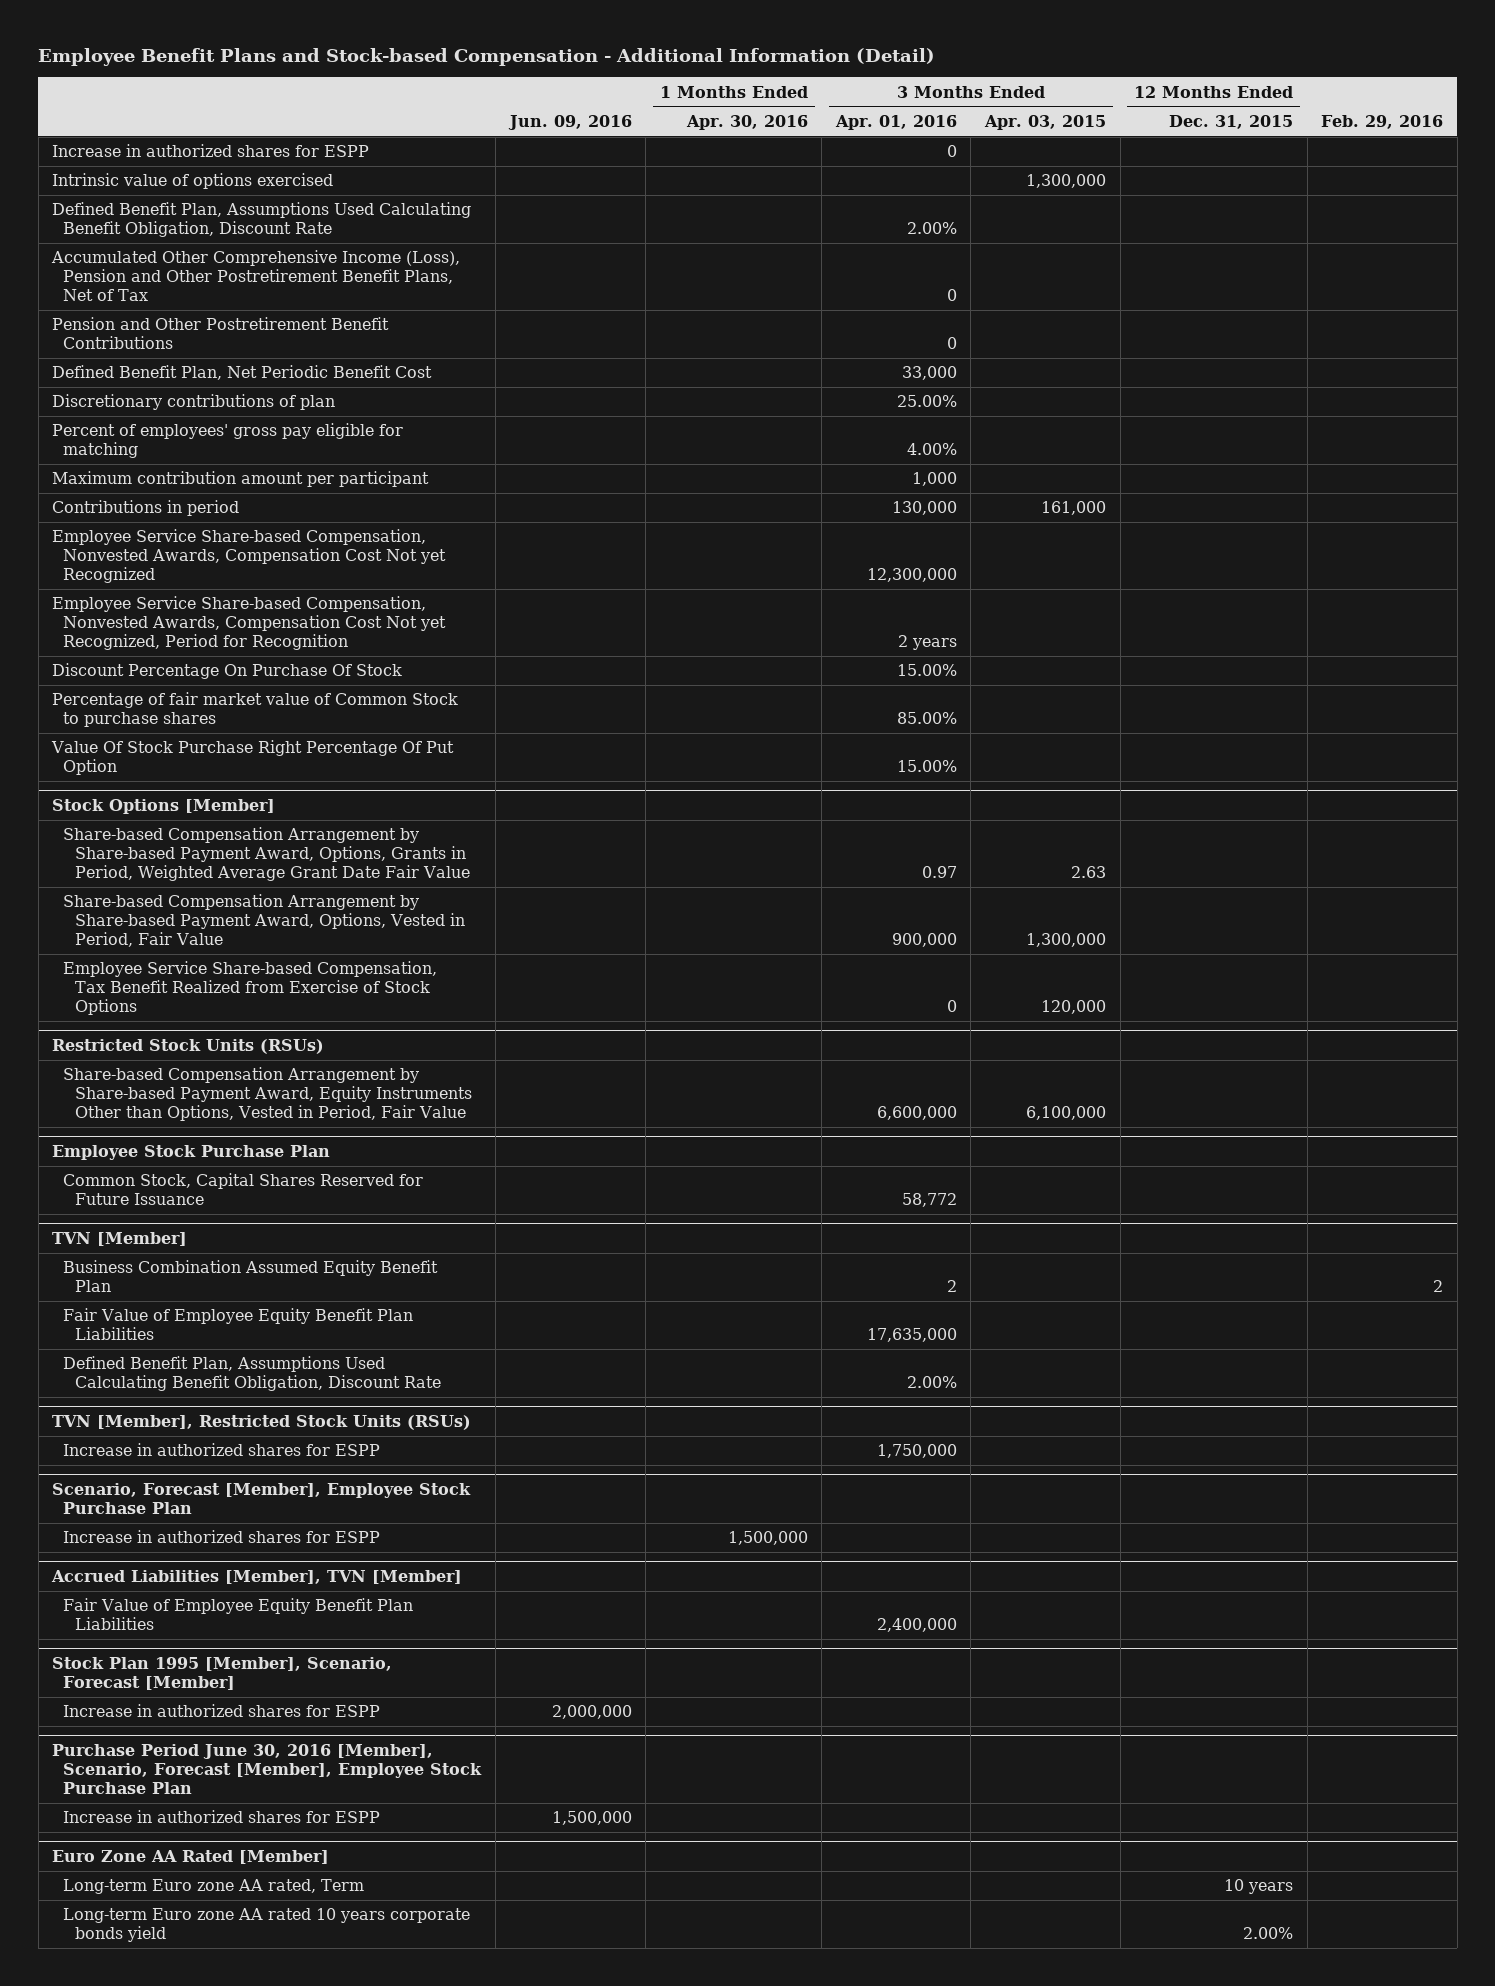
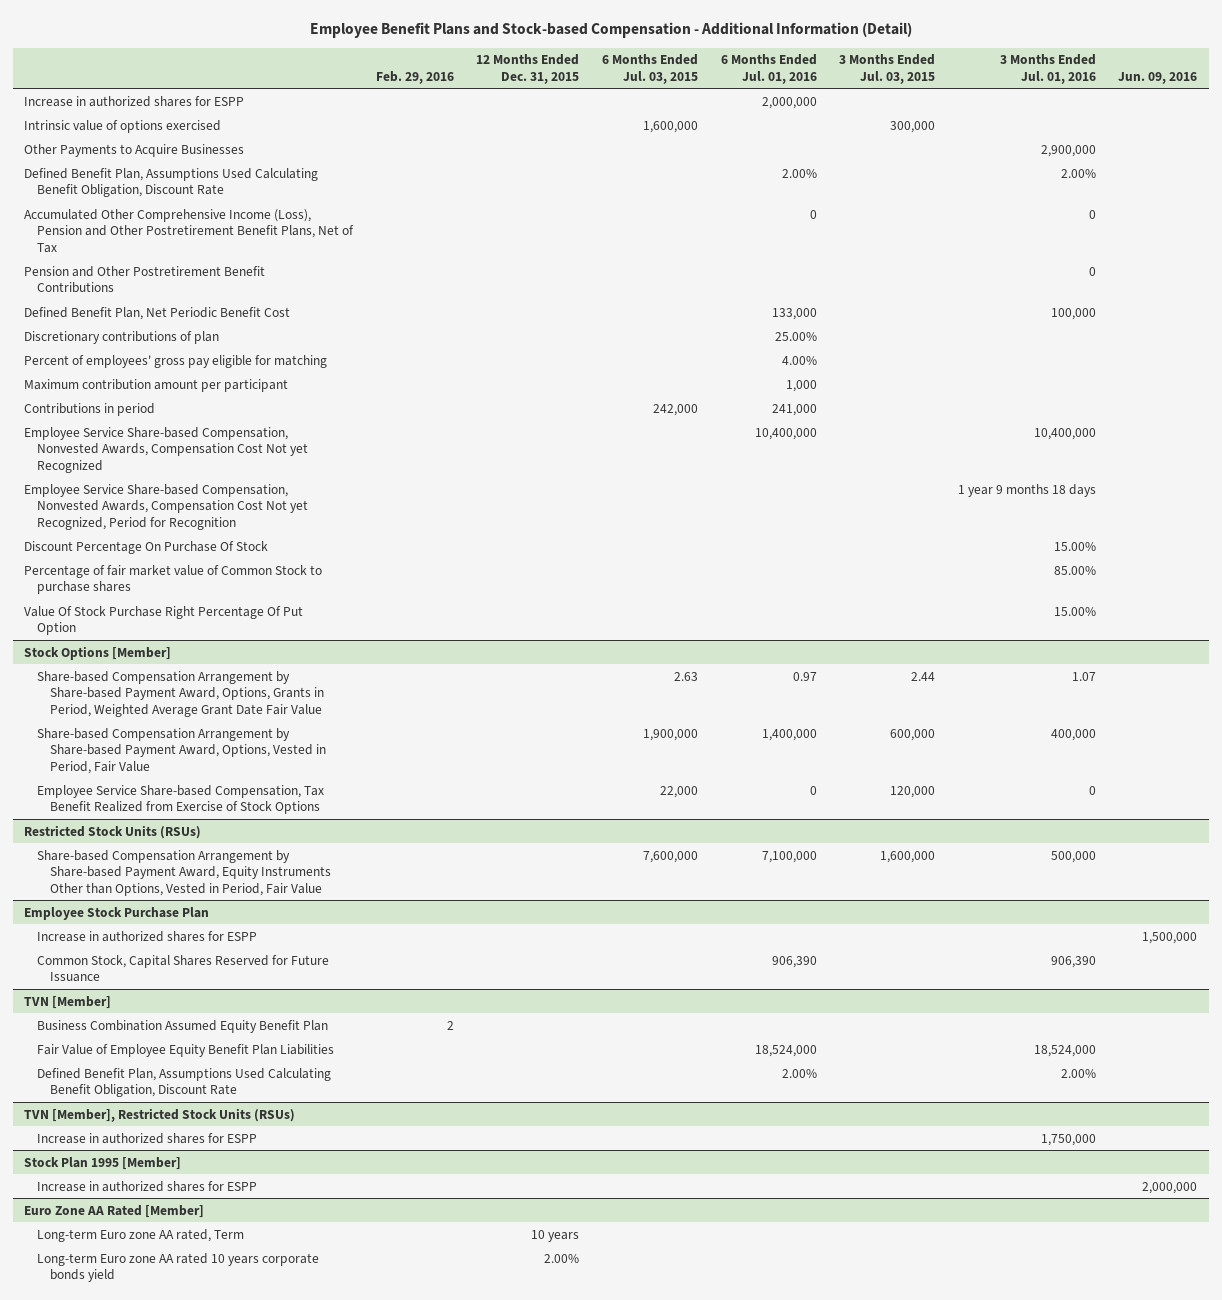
- | Jun. 09, 2016 | 1 Months Ended Apr. 30, 2016 | 3 Months Ended Apr. 01, 2016 | 3 Months Ended Apr. 03, 2015 | 12 Months Ended Dec. 31, 2015 | Feb. 29, 2016
+ | Feb. 29, 2016 | 12 Months Ended Dec. 31, 2015 | 6 Months Ended Jul. 03, 2015 | 6 Months Ended Jul. 01, 2016 | 3 Months Ended Jul. 03, 2015 | 3 Months Ended Jul. 01, 2016 | Jun. 09, 2016
+ Other Payments to Acquire Businesses | | | | | | 2,900,000 |
@ Employee Stock Purchase Plan
+ Increase in authorized shares for ESPP | | | | | | | 1,500,000
- Scenario, Forecast [Member], Employee Stock Purchase Plan
- Increase in authorized shares for ESPP | | 1,500,000 | | | |
- Accrued Liabilities [Member], TVN [Member]
- Fair Value of Employee Equity Benefit Plan Liabilities | | | 2,400,000 | | |
- Stock Plan 1995 [Member], Scenario, Forecast [Member]
+ Stock Plan 1995 [Member]
- Purchase Period June 30, 2016 [Member], Scenario, Forecast [Member], Employee Stock Purchase Plan
- Increase in authorized shares for ESPP | 1,500,000 | | | | |

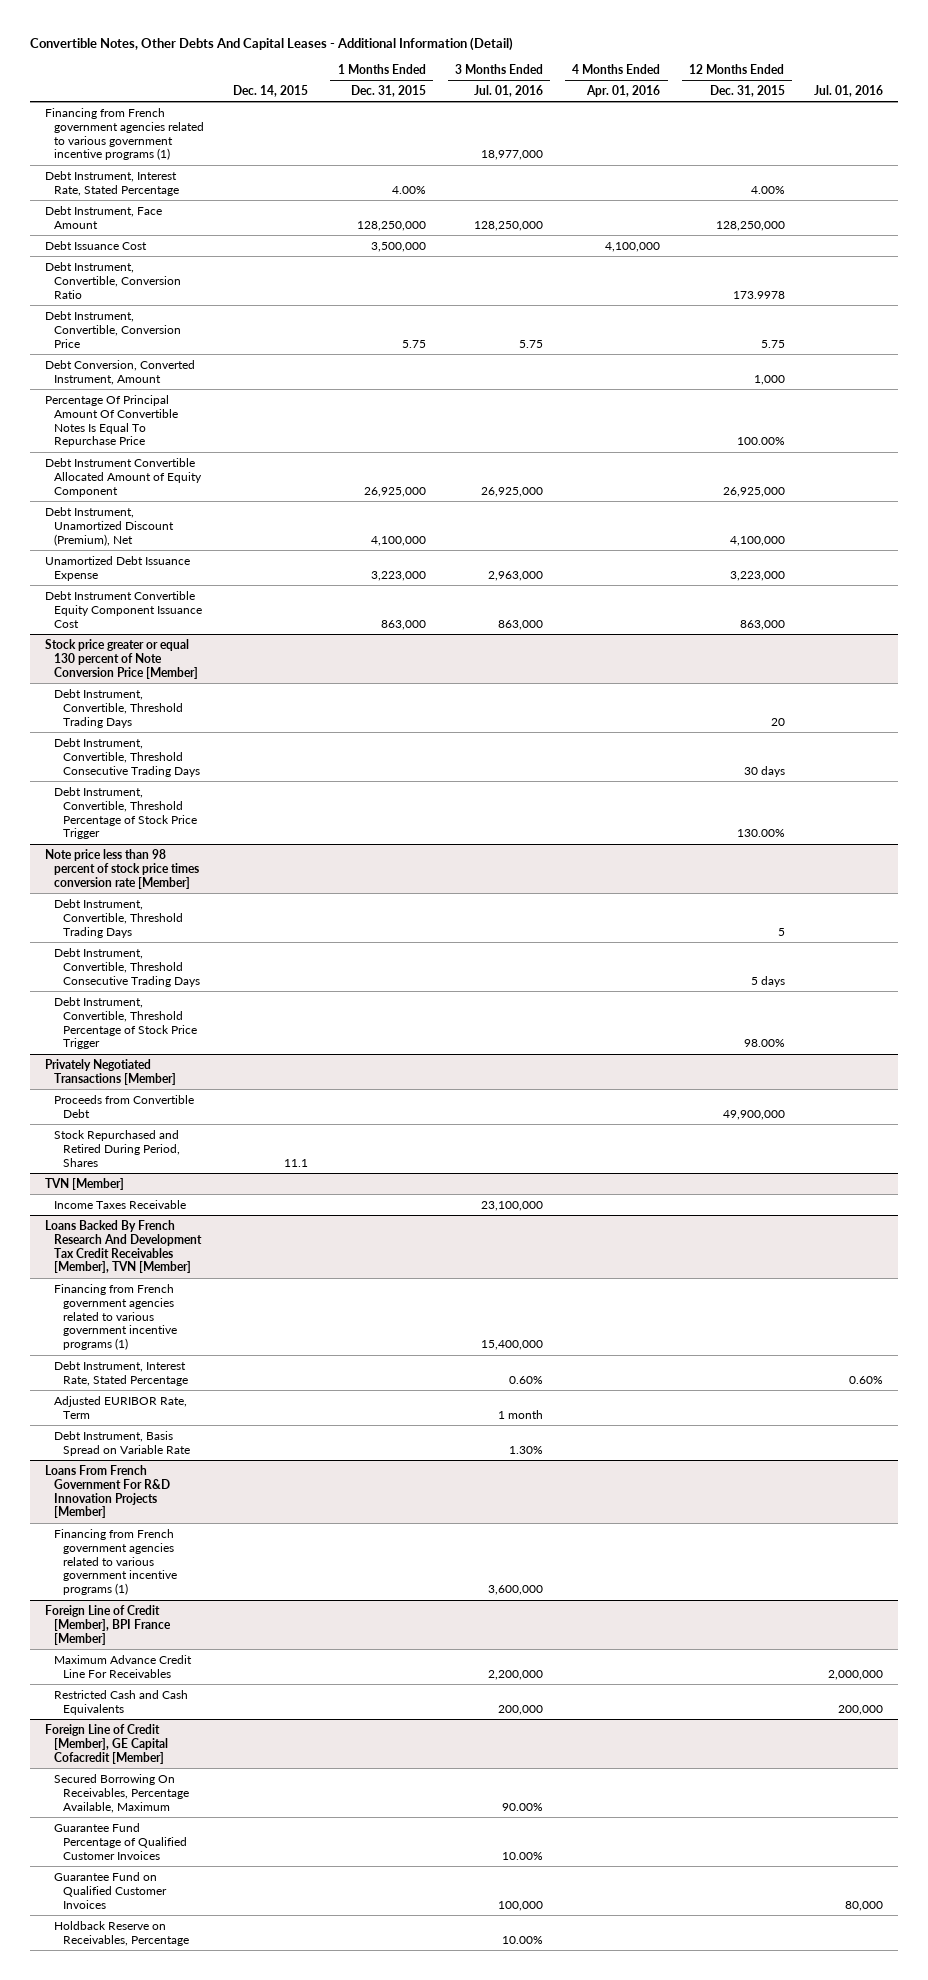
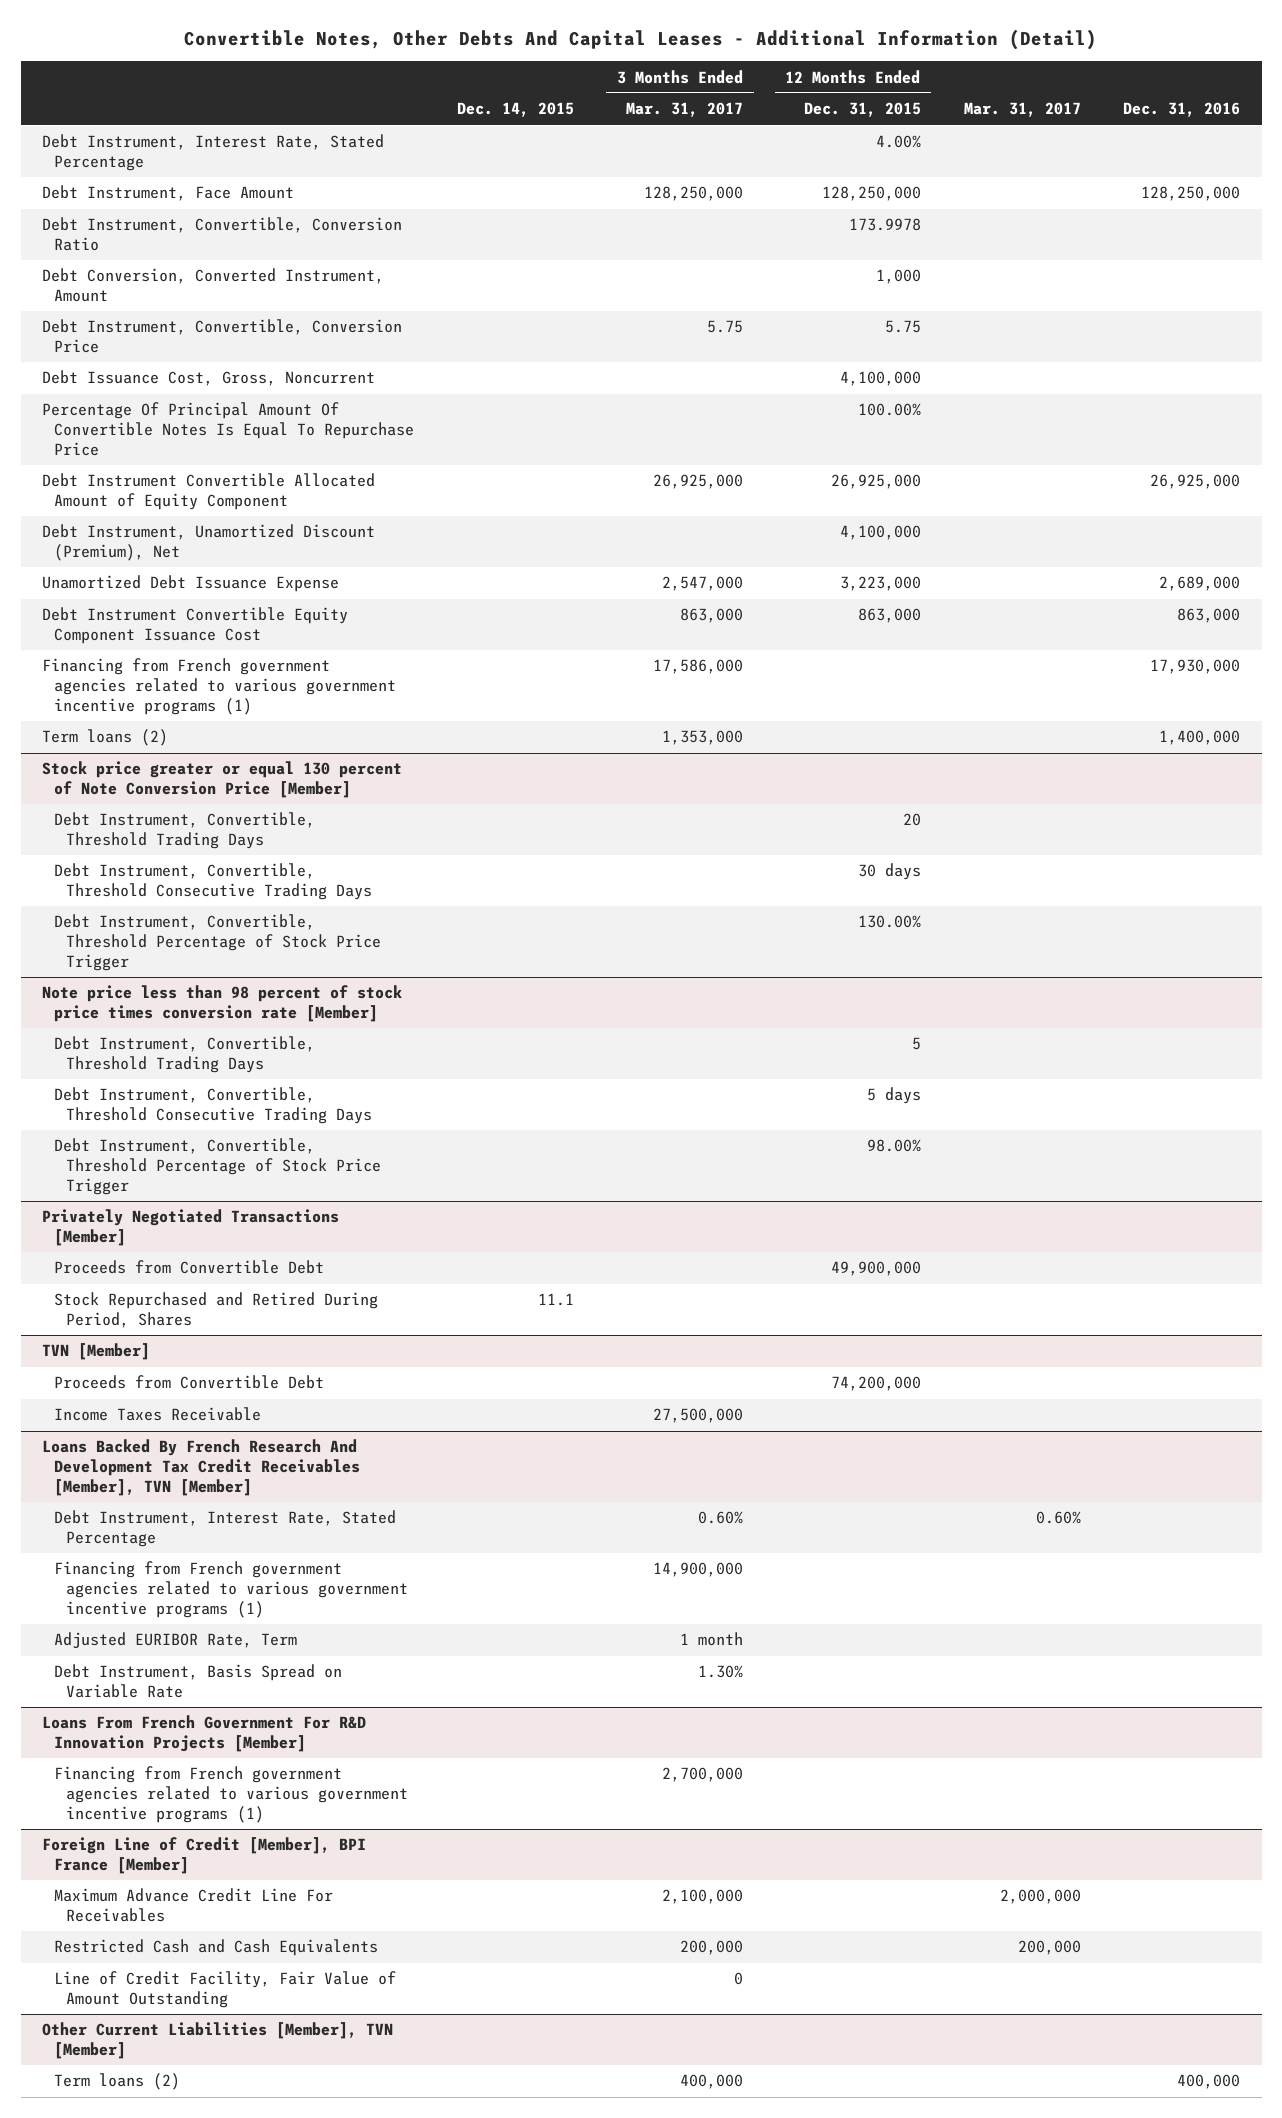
- | Dec. 14, 2015 | 1 Months Ended Dec. 31, 2015 | 3 Months Ended Jul. 01, 2016 | 4 Months Ended Apr. 01, 2016 | 12 Months Ended Dec. 31, 2015 | Jul. 01, 2016
+ | Dec. 14, 2015 | 3 Months Ended Mar. 31, 2017 | 12 Months Ended Dec. 31, 2015 | Mar. 31, 2017 | Dec. 31, 2016
- Debt Issuance Cost | | 3,500,000 | | 4,100,000 | |
moved down: Debt Instrument, Convertible, Conversion Price | | 5.75 | 5.75 | |
+ Debt Issuance Cost, Gross, Noncurrent | | | 4,100,000 | |
moved down: Financing from French government agencies related to various government incentive programs (1) | | 17,586,000 | | | 17,930,000
+ Term loans (2) | | 1,353,000 | | | 1,400,000
@ TVN [Member]
+ Proceeds from Convertible Debt | | | 74,200,000 | |
@ Loans Backed By French Research And Development Tax Credit Receivables [Member], TVN [Member]
moved down: Financing from French government agencies related to various government incentive programs (1) | | 14,900,000 | | |
- Foreign Line of Credit [Member], GE Capital Cofacredit [Member]
- Secured Borrowing On Receivables, Percentage Available, Maximum | | | 90.00% | | |
- Guarantee Fund Percentage of Qualified Customer Invoices | | | 10.00% | | |
- Guarantee Fund on Qualified Customer Invoices | | | 100,000 | | | 80,000
- Holdback Reserve on Receivables, Percentage | | | 10.00% | | |
@ Foreign Line of Credit [Member], BPI France [Member]
+ Line of Credit Facility, Fair Value of Amount Outstanding | | 0 | | |
+ Other Current Liabilities [Member], TVN [Member]
+ Term loans (2) | | 400,000 | | | 400,000

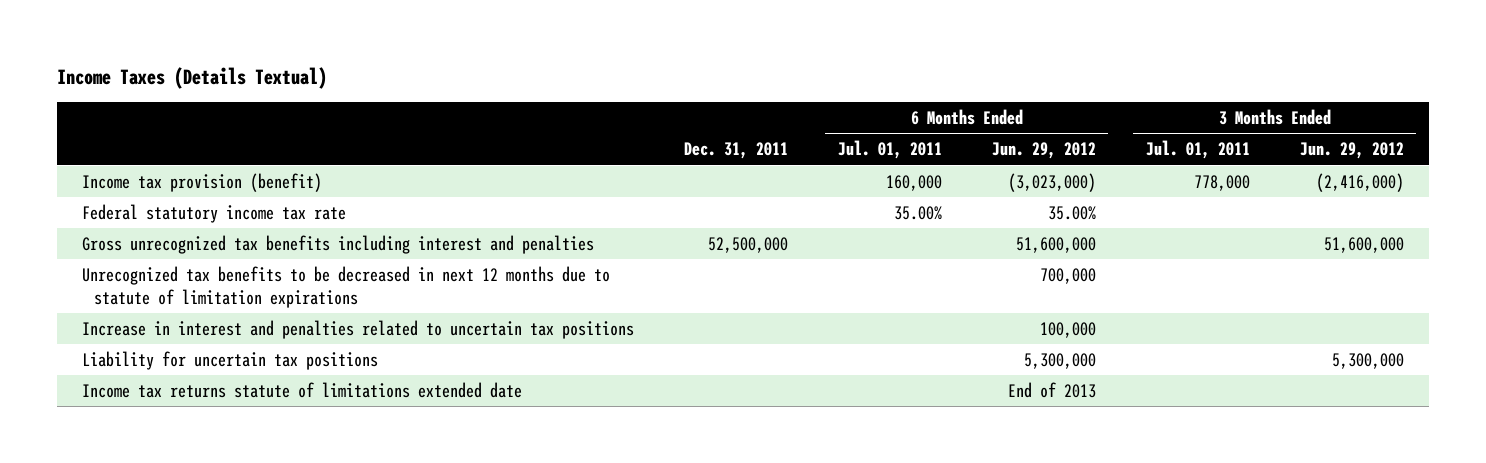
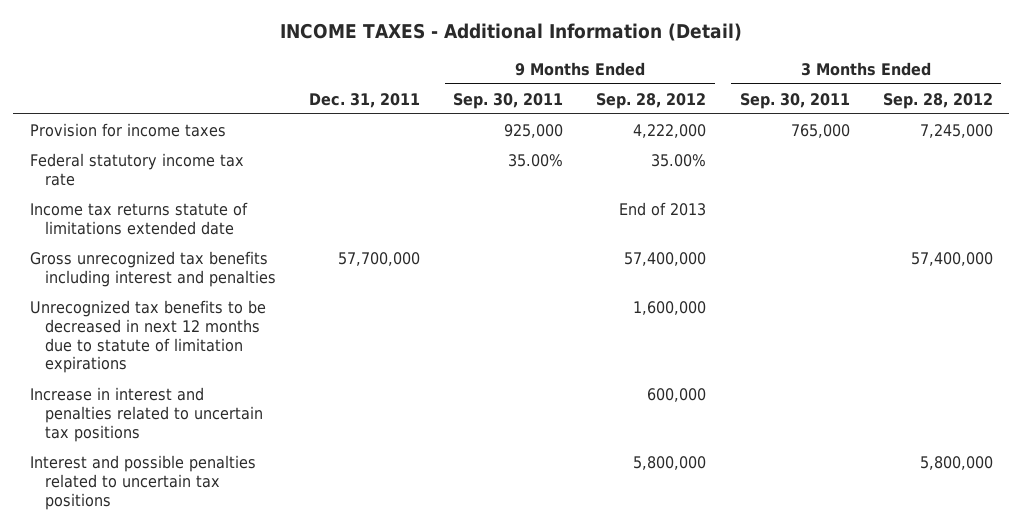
- Income Taxes (Details Textual)
+ INCOME TAXES - Additional Information (Detail)
- | Dec. 31, 2011 | 6 Months Ended Jul. 01, 2011 | 6 Months Ended Jun. 29, 2012 | 3 Months Ended Jul. 01, 2011 | 3 Months Ended Jun. 29, 2012
+ | Dec. 31, 2011 | 9 Months Ended Sep. 30, 2011 | 9 Months Ended Sep. 28, 2012 | 3 Months Ended Sep. 30, 2011 | 3 Months Ended Sep. 28, 2012
- Income tax provision (benefit) | | 160,000 | (3,023,000) | 778,000 | (2,416,000)
+ Provision for income taxes | | 925,000 | 4,222,000 | 765,000 | 7,245,000
- Gross unrecognized tax benefits including interest and penalties | 52,500,000 | | 51,600,000 | | 51,600,000
moved up: Income tax returns statute of limitations extended date | | | End of 2013 | |
+ Gross unrecognized tax benefits including interest and penalties | 57,700,000 | | 57,400,000 | | 57,400,000
- Liability for uncertain tax positions | | | 5,300,000 | | 5,300,000
+ Interest and possible penalties related to uncertain tax positions | | | 5,800,000 | | 5,800,000

